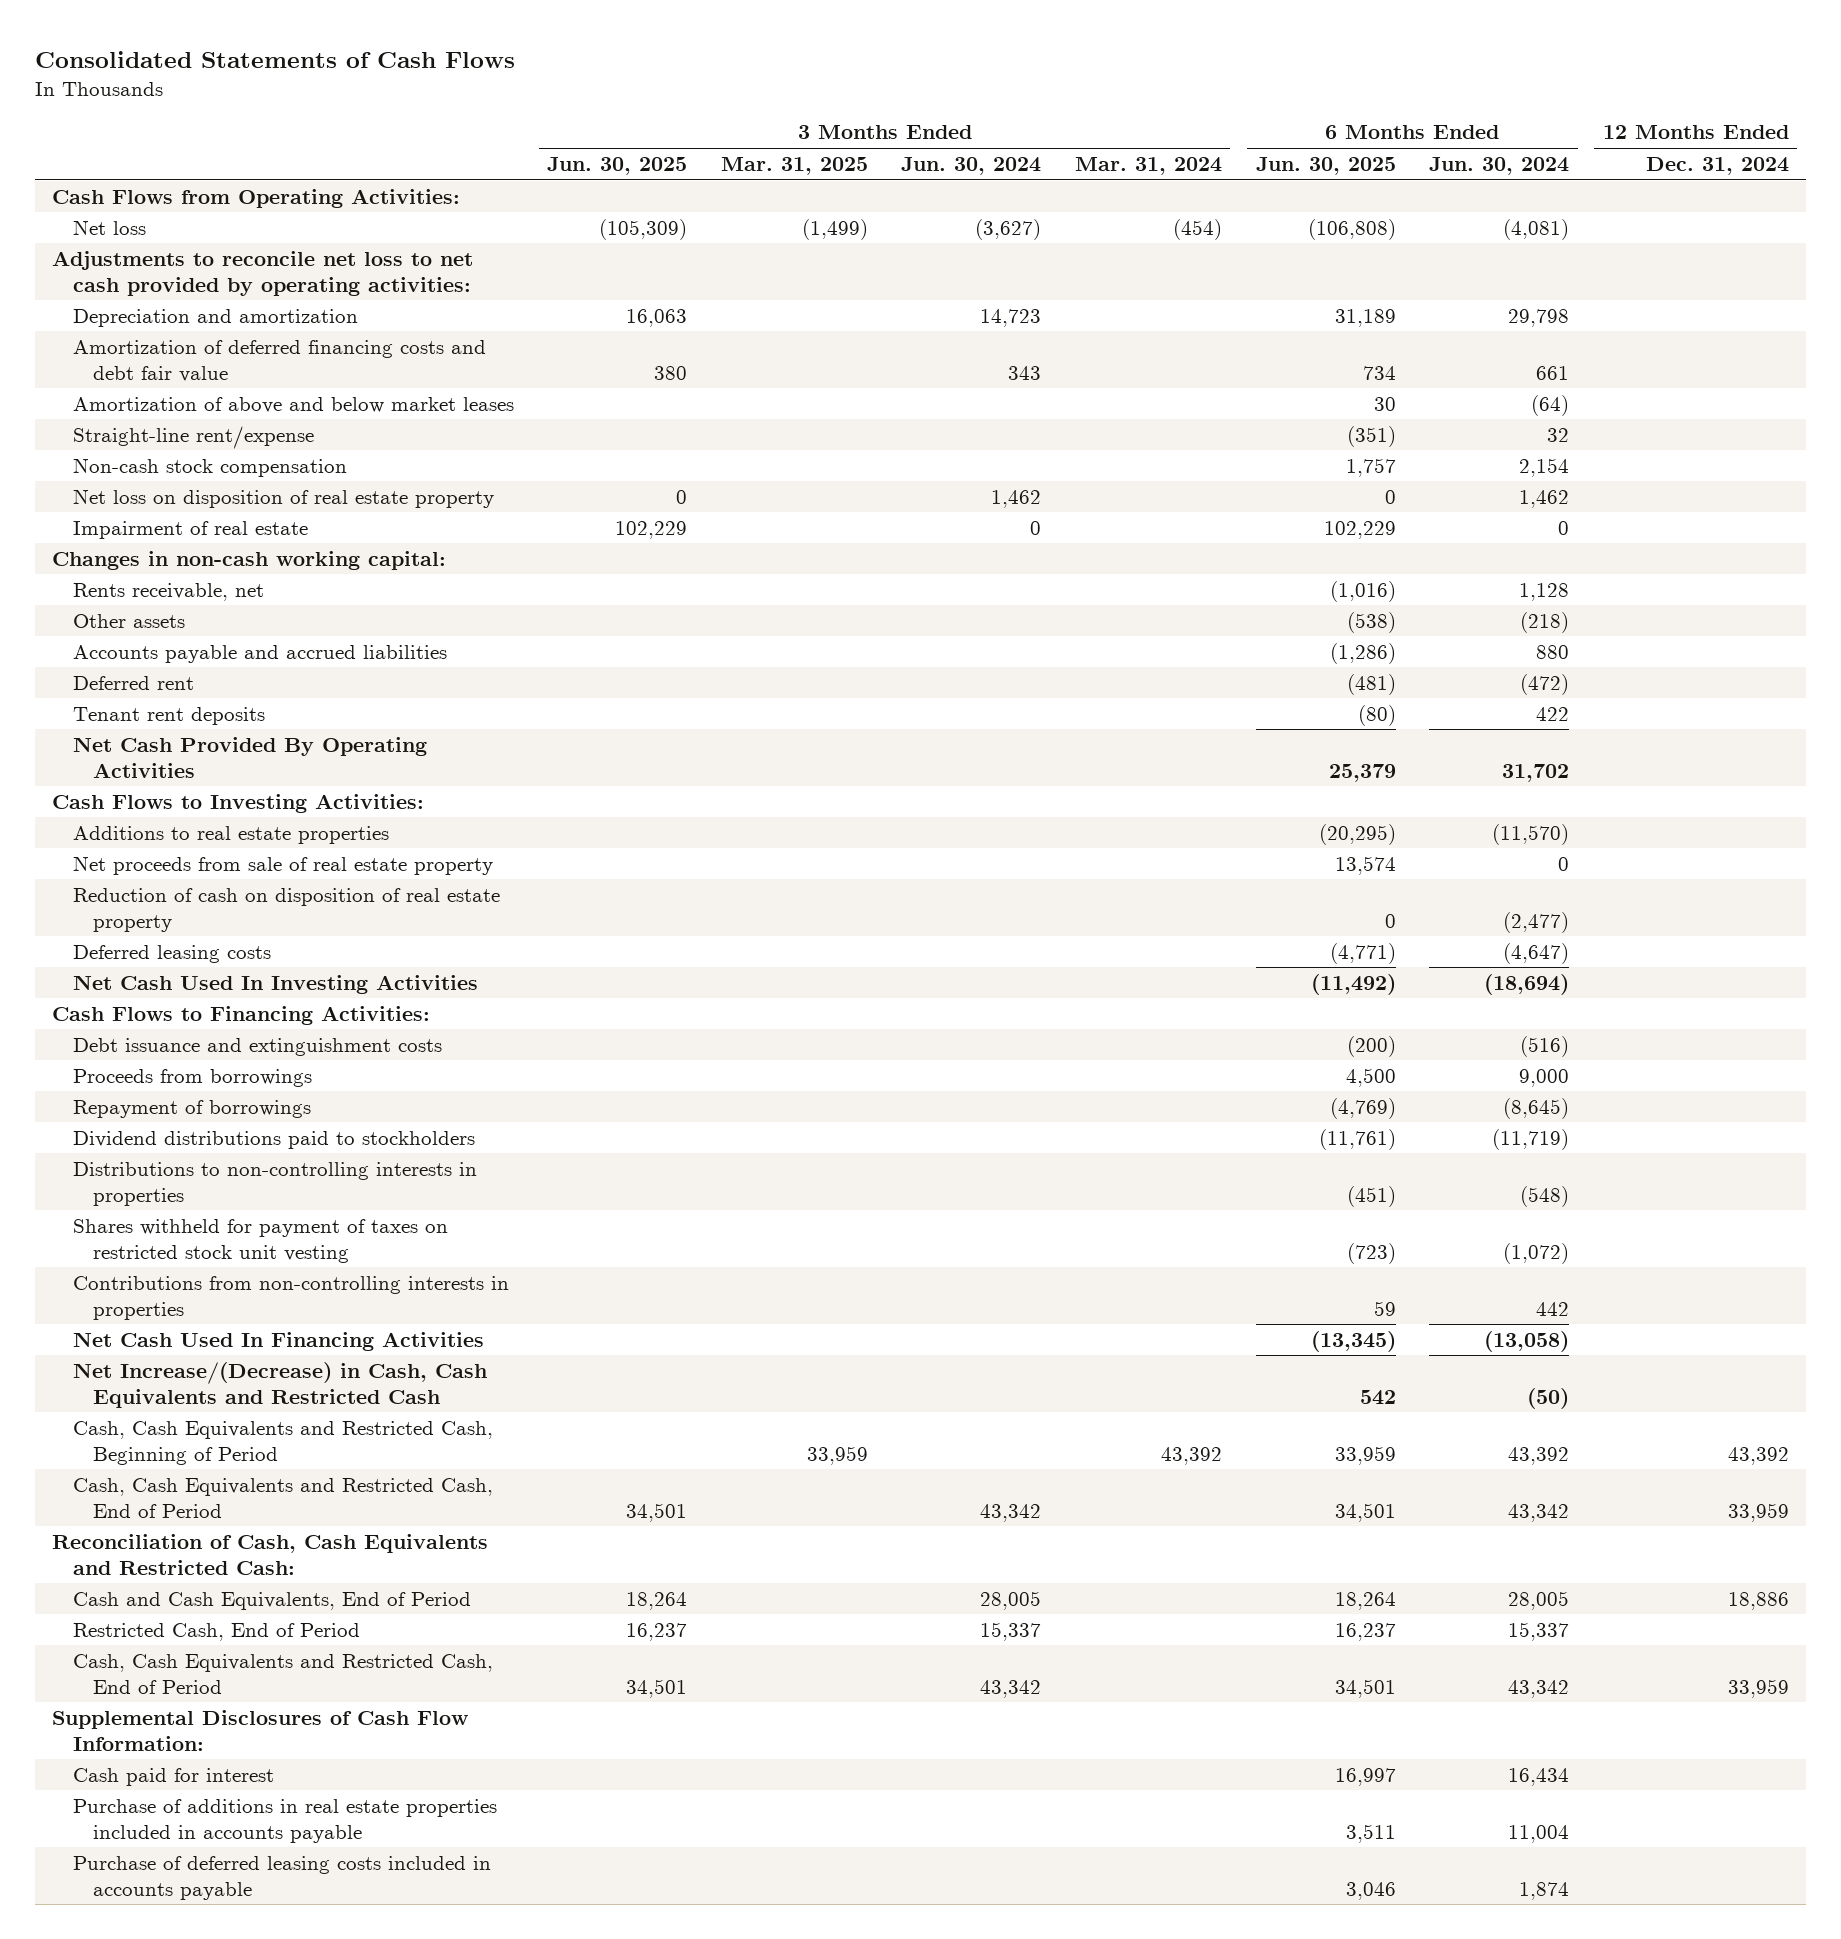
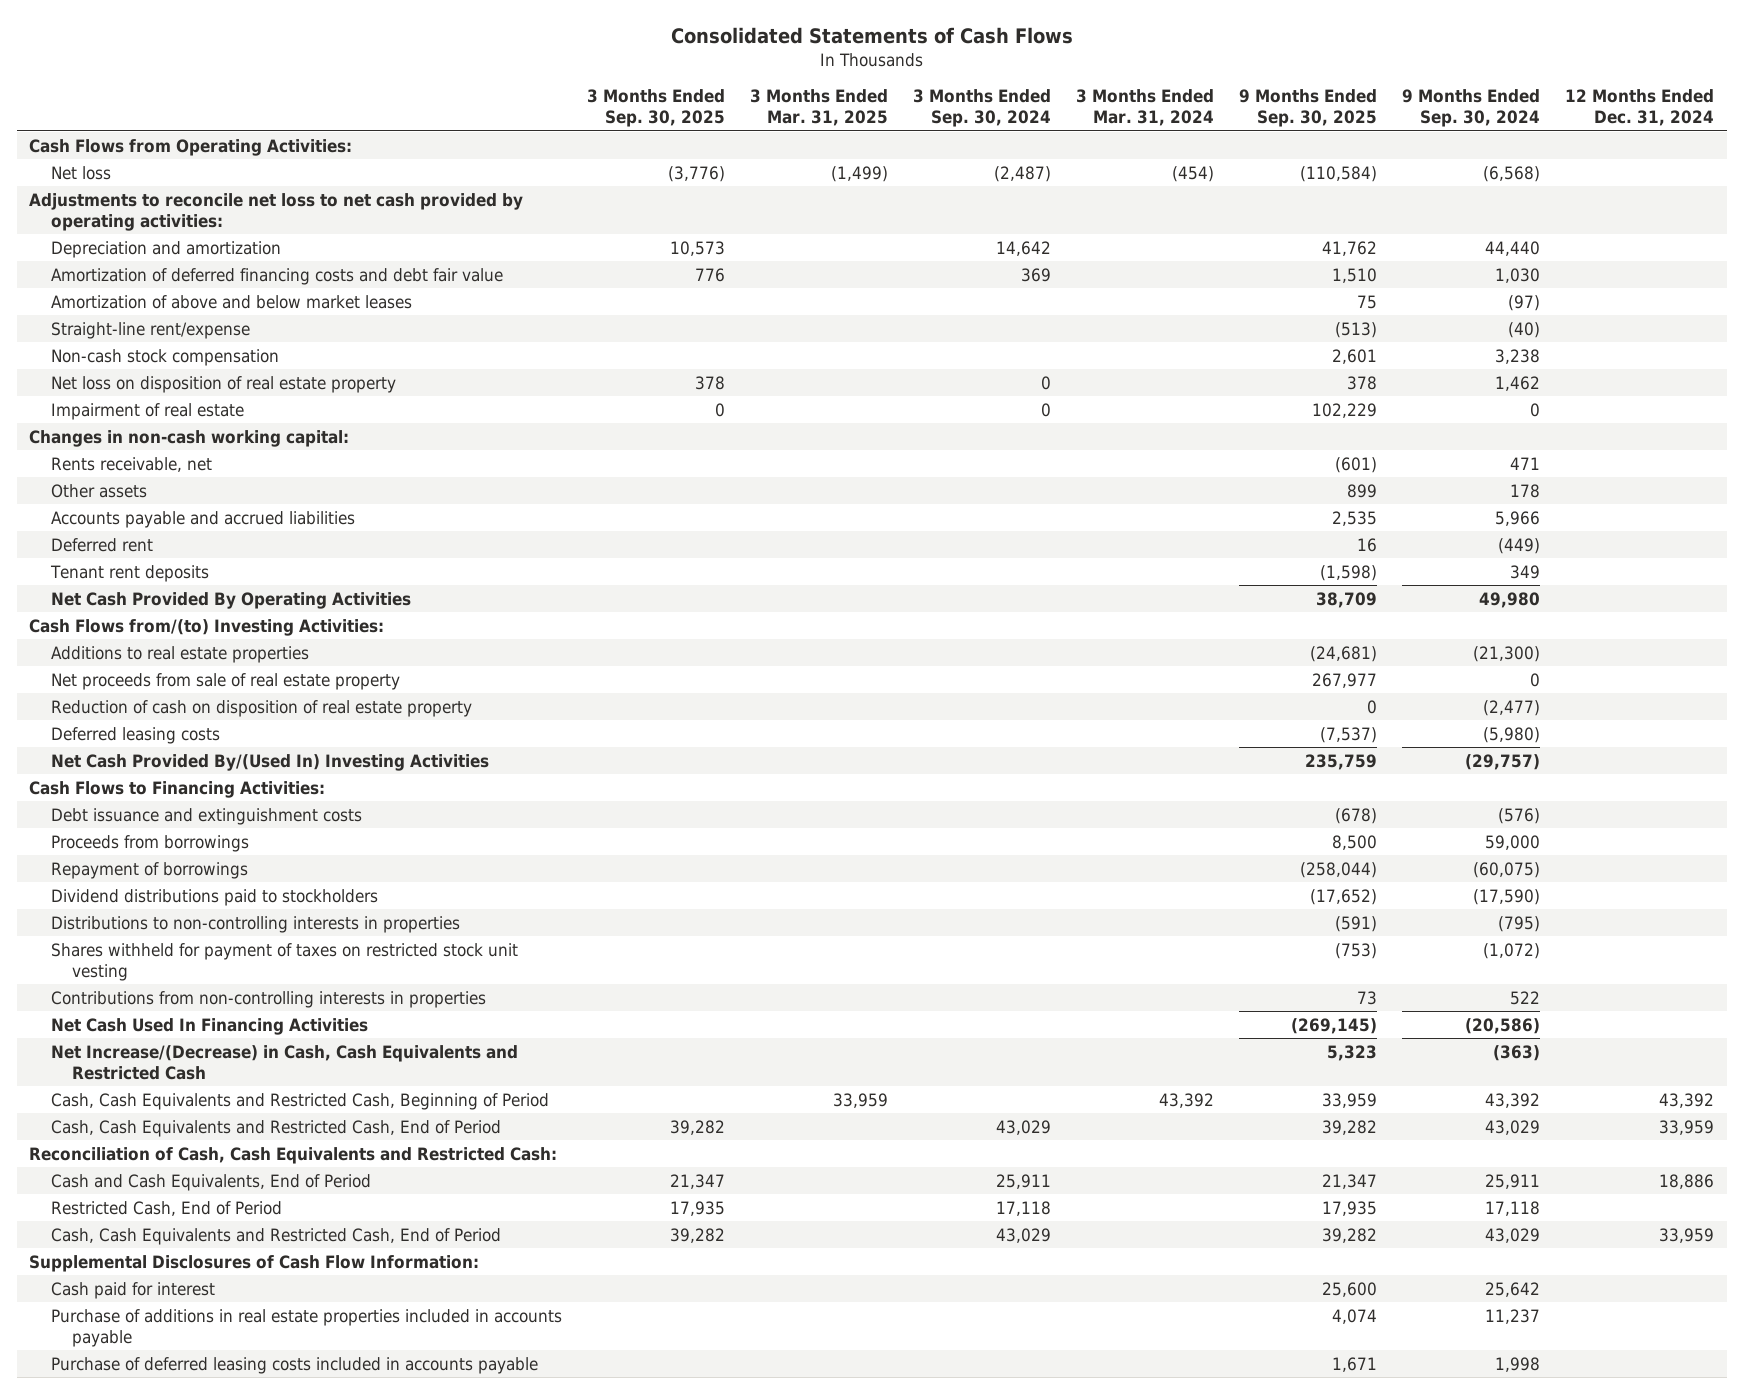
- | 3 Months Ended Jun. 30, 2025 | 3 Months Ended Mar. 31, 2025 | 3 Months Ended Jun. 30, 2024 | 3 Months Ended Mar. 31, 2024 | 6 Months Ended Jun. 30, 2025 | 6 Months Ended Jun. 30, 2024 | 12 Months Ended Dec. 31, 2024
+ | 3 Months Ended Sep. 30, 2025 | 3 Months Ended Mar. 31, 2025 | 3 Months Ended Sep. 30, 2024 | 3 Months Ended Mar. 31, 2024 | 9 Months Ended Sep. 30, 2025 | 9 Months Ended Sep. 30, 2024 | 12 Months Ended Dec. 31, 2024
- Cash Flows to Investing Activities:
+ Cash Flows from/(to) Investing Activities:
- Net Cash Used In Investing Activities | | | | | (11,492) | (18,694) |
+ Net Cash Provided By/(Used In) Investing Activities | | | | | 235,759 | (29,757) |

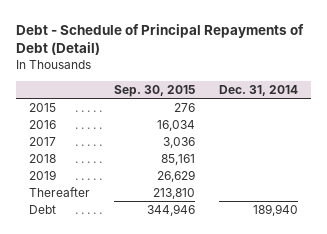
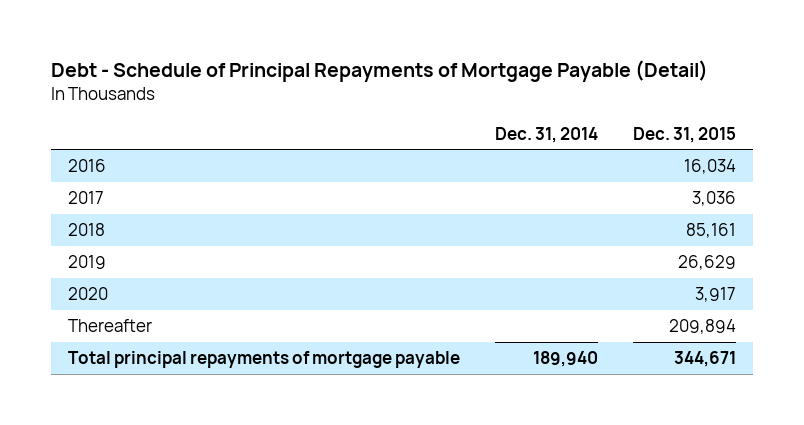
- Debt - Schedule of Principal Repayments of Debt (Detail)
+ Debt - Schedule of Principal Repayments of Mortgage Payable (Detail)
- | Sep. 30, 2015 | Dec. 31, 2014
+ | Dec. 31, 2014 | Dec. 31, 2015
- 2015 | 276 |
+ 2020 | | 3,917
- Debt | 344,946 | 189,940
+ Total principal repayments of mortgage payable | 189,940 | 344,671

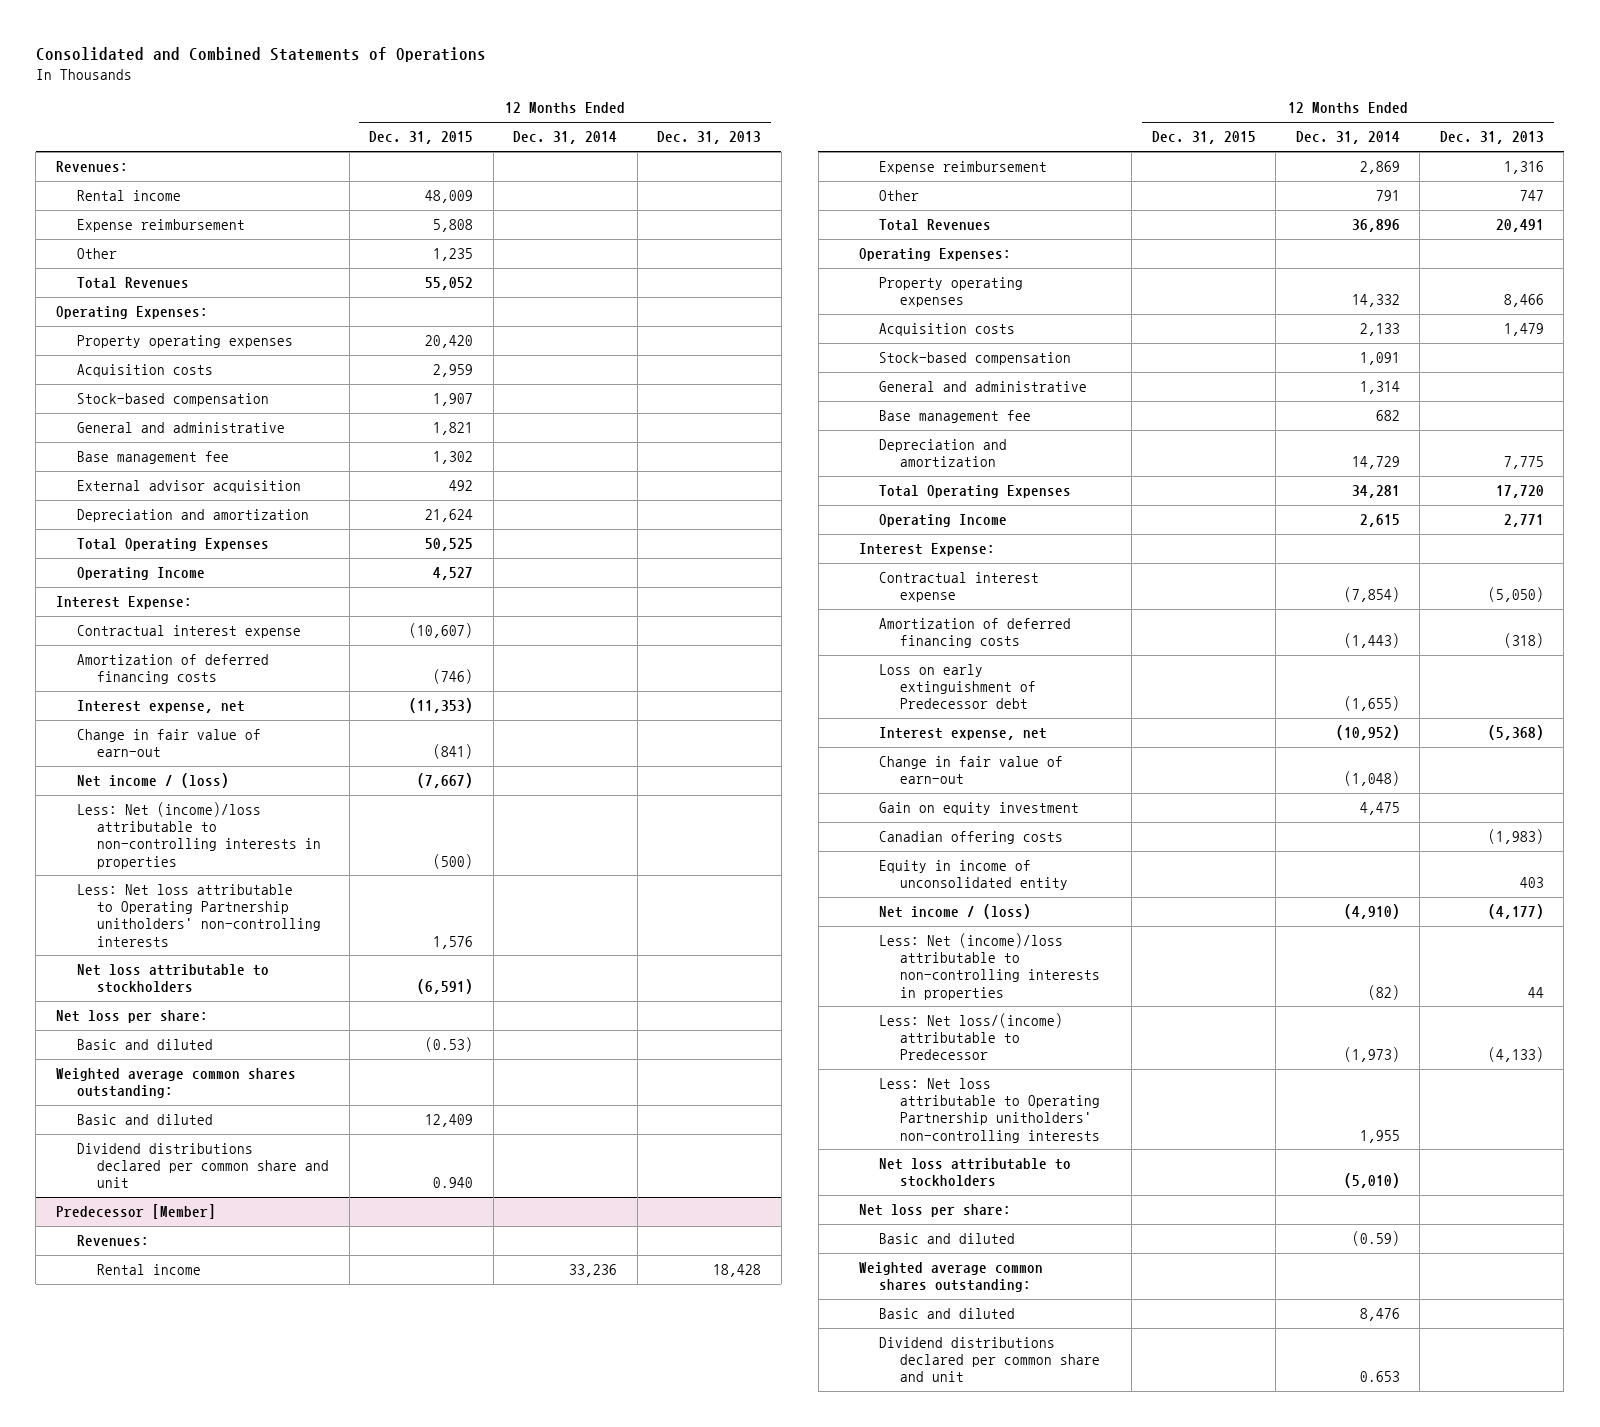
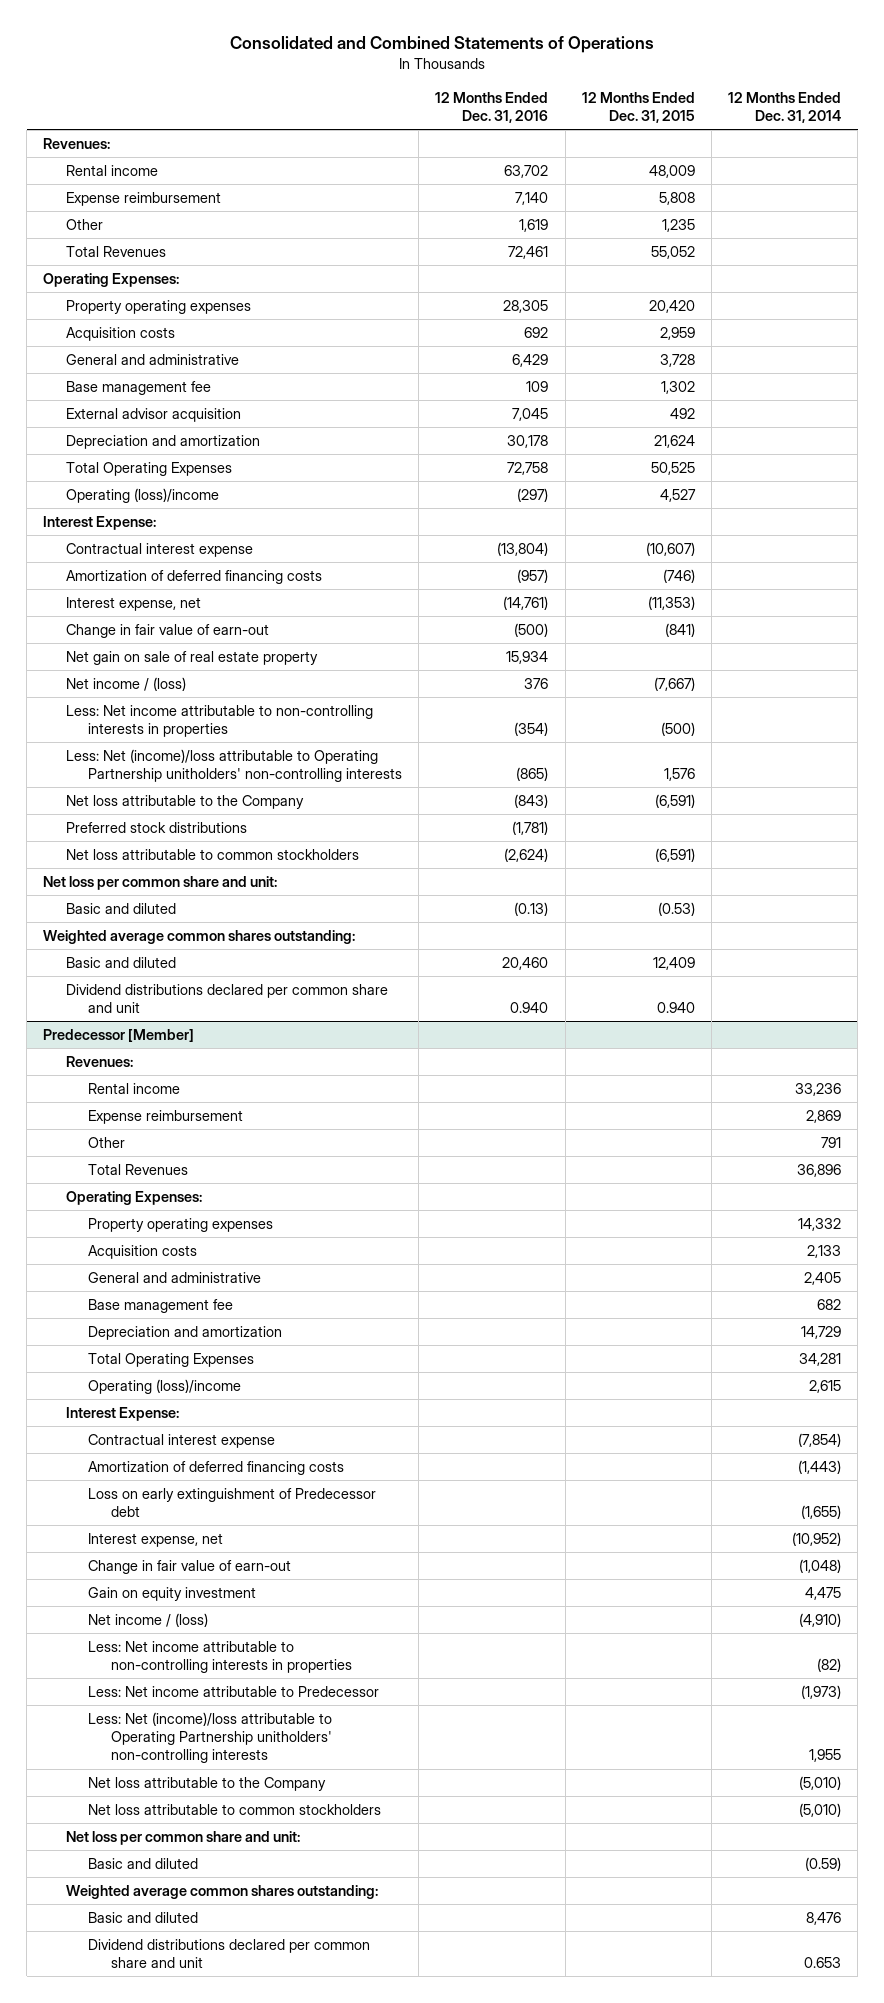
- | 12 Months Ended Dec. 31, 2015 | 12 Months Ended Dec. 31, 2014 | 12 Months Ended Dec. 31, 2013
+ | 12 Months Ended Dec. 31, 2016 | 12 Months Ended Dec. 31, 2015 | 12 Months Ended Dec. 31, 2014
- Stock-based compensation | 1,907 | |
- General and administrative | 1,821 | |
+ General and administrative | 6,429 | 3,728 |
- Operating Income | 4,527 | |
+ Operating (loss)/income | (297) | 4,527 |
+ Net gain on sale of real estate property | 15,934 | |
- Less: Net (income)/loss attributable to non-controlling interests in properties | (500) | |
- Less: Net loss attributable to Operating Partnership unitholders' non-controlling interests | 1,576 | |
- Net loss attributable to stockholders | (6,591) | |
- Net loss per share:
+ Less: Net income attributable to non-controlling interests in properties | (354) | (500) |
+ Less: Net (income)/loss attributable to Operating Partnership unitholders' non-controlling interests | (865) | 1,576 |
+ Net loss attributable to the Company | (843) | (6,591) |
+ Preferred stock distributions | (1,781) | |
+ Net loss attributable to common stockholders | (2,624) | (6,591) |
+ Net loss per common share and unit:
@ Predecessor [Member]
- Stock-based compensation | | 1,091 |
- General and administrative | | 1,314 |
+ General and administrative | | | 2,405
- Operating Income | | 2,615 | 2,771
+ Operating (loss)/income | | | 2,615
- Canadian offering costs | | | (1,983)
- Equity in income of unconsolidated entity | | | 403
- Less: Net (income)/loss attributable to non-controlling interests in properties | | (82) | 44
- Less: Net loss/(income) attributable to Predecessor | | (1,973) | (4,133)
- Less: Net loss attributable to Operating Partnership unitholders' non-controlling interests | | 1,955 |
- Net loss attributable to stockholders | | (5,010) |
- Net loss per share:
+ Less: Net income attributable to non-controlling interests in properties | | | (82)
+ Less: Net income attributable to Predecessor | | | (1,973)
+ Less: Net (income)/loss attributable to Operating Partnership unitholders' non-controlling interests | | | 1,955
+ Net loss attributable to the Company | | | (5,010)
+ Net loss attributable to common stockholders | | | (5,010)
+ Net loss per common share and unit:

